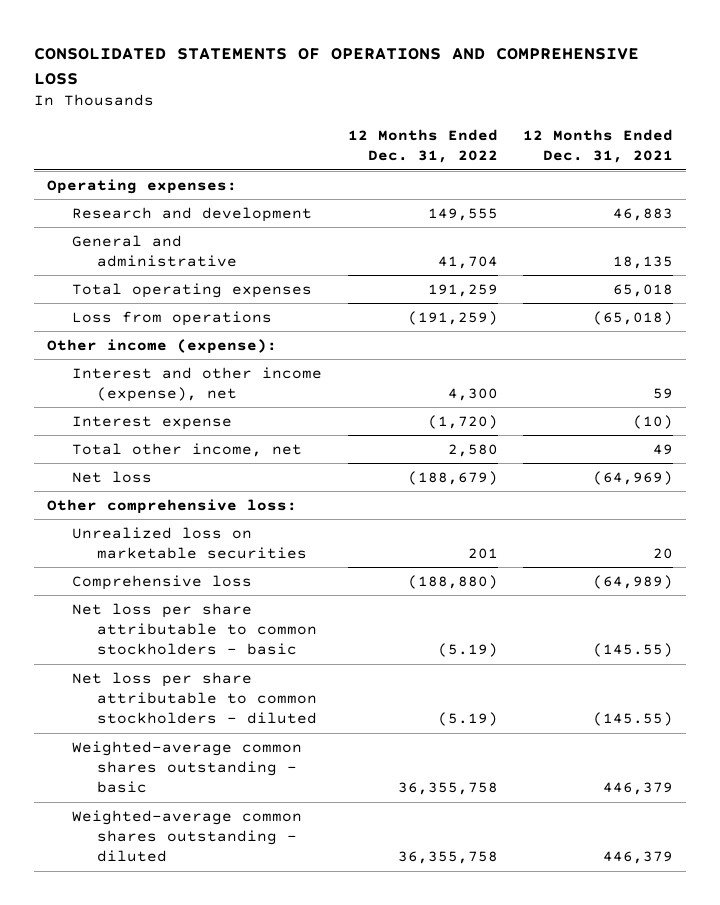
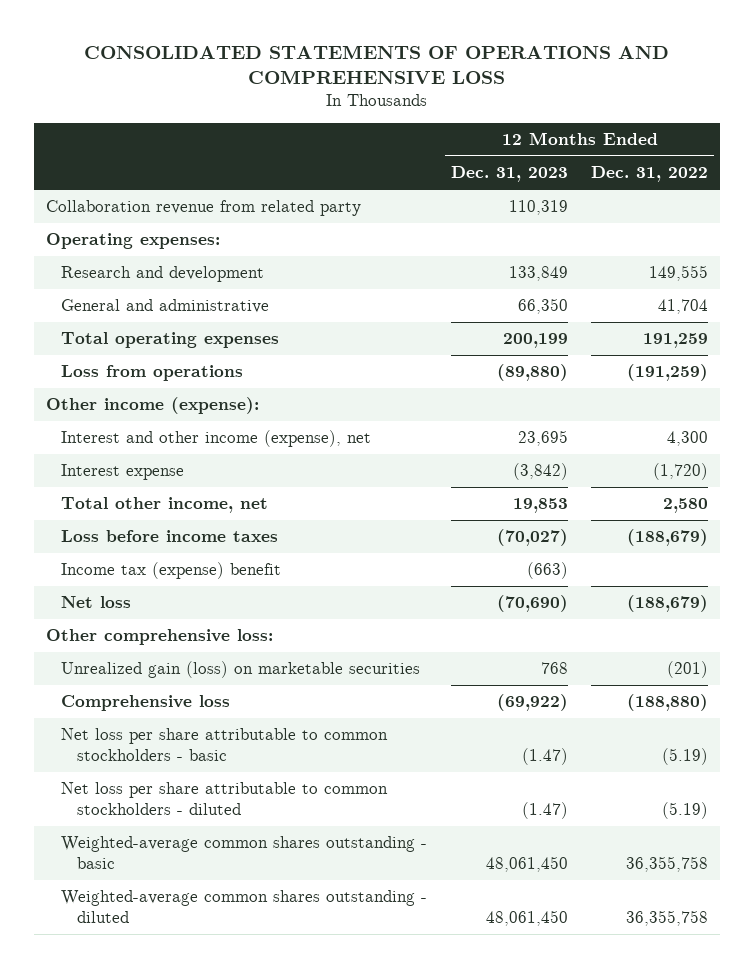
- | 12 Months Ended Dec. 31, 2022 | 12 Months Ended Dec. 31, 2021
+ | 12 Months Ended Dec. 31, 2023 | 12 Months Ended Dec. 31, 2022
+ Collaboration revenue from related party | 110,319 |
+ Loss before income taxes | (70,027) | (188,679)
+ Income tax (expense) benefit | (663) |
- Unrealized loss on marketable securities | 201 | 20
+ Unrealized gain (loss) on marketable securities | 768 | (201)

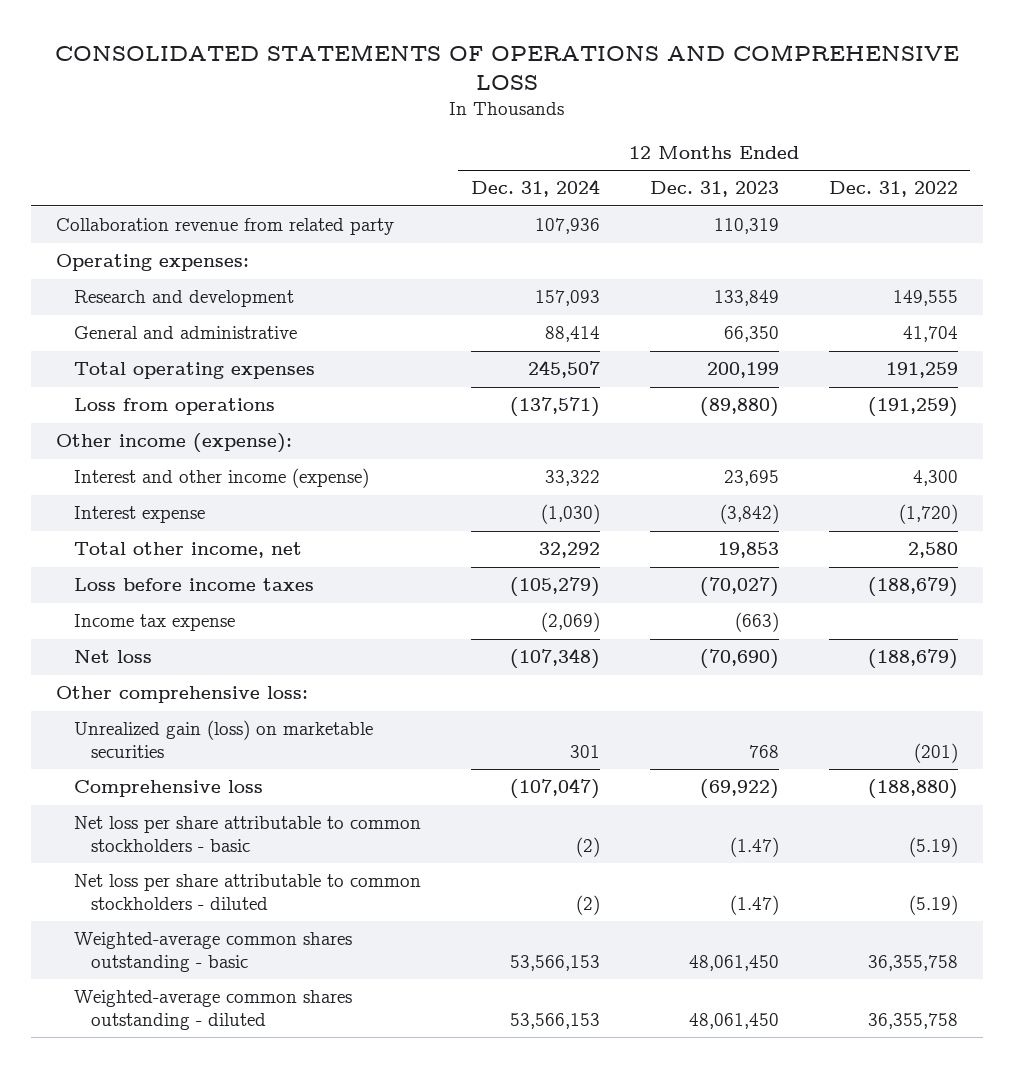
- | 12 Months Ended Dec. 31, 2023 | 12 Months Ended Dec. 31, 2022
+ | 12 Months Ended Dec. 31, 2024 | 12 Months Ended Dec. 31, 2023 | 12 Months Ended Dec. 31, 2022
- Interest and other income (expense), net | 23,695 | 4,300
+ Interest and other income (expense) | 33,322 | 23,695 | 4,300
- Income tax (expense) benefit | (663) |
+ Income tax expense | (2,069) | (663) |

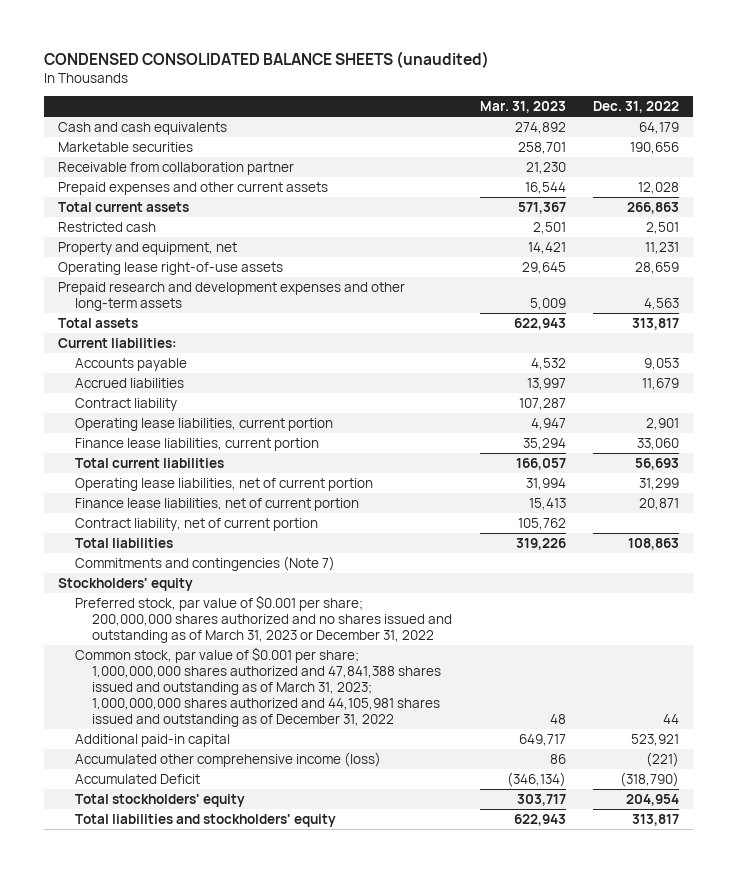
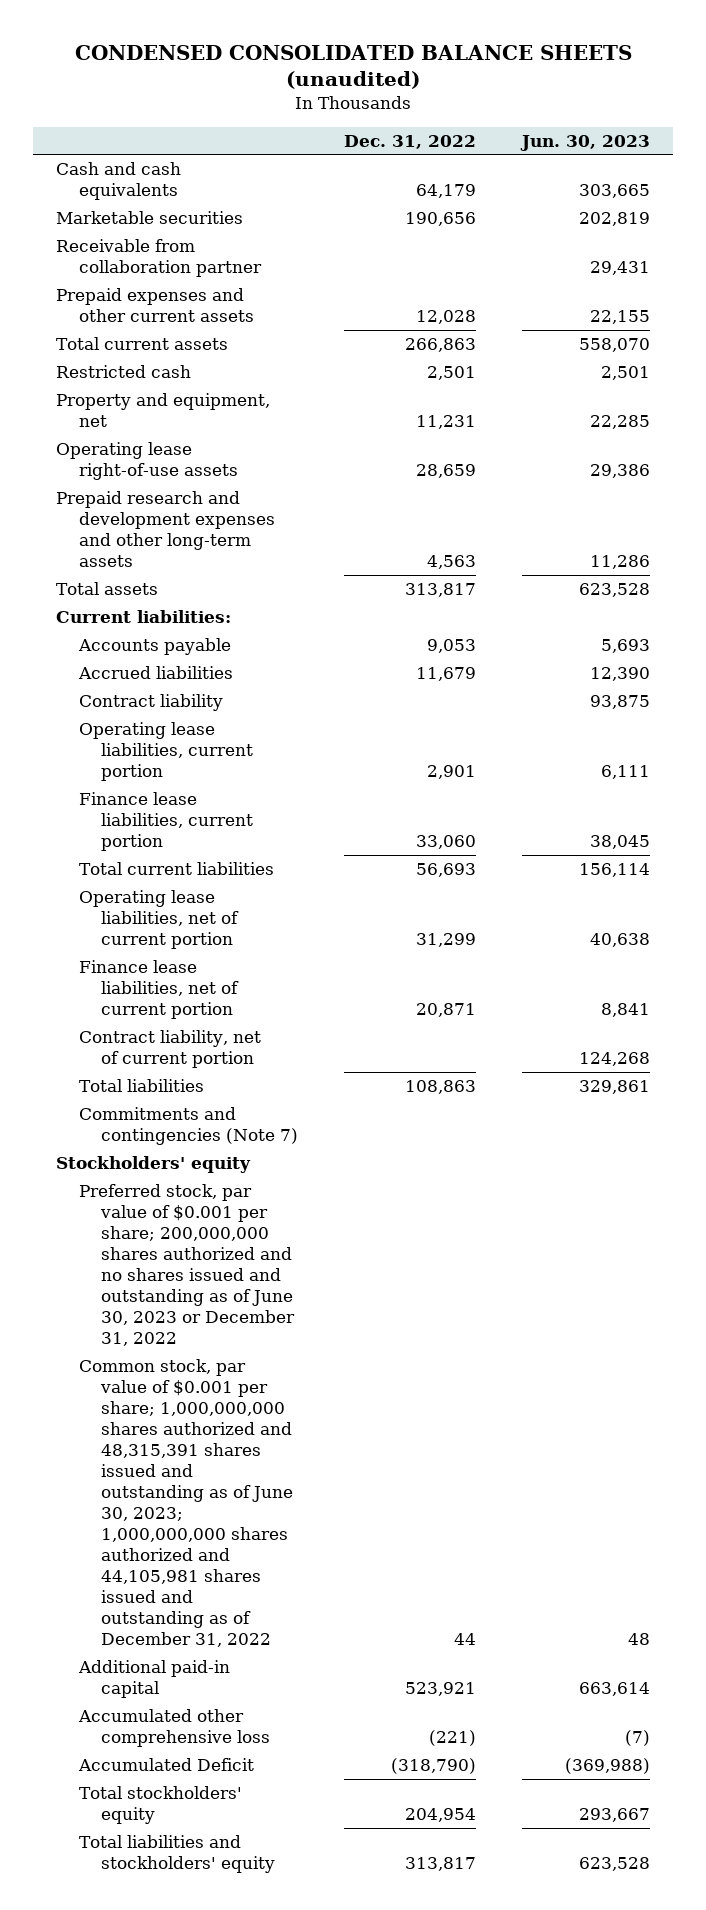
- | Mar. 31, 2023 | Dec. 31, 2022
+ | Dec. 31, 2022 | Jun. 30, 2023
- Preferred stock, par value of $0.001 per share; 200,000,000 shares authorized and no shares issued and outstanding as of March 31, 2023 or December 31, 2022
- Common stock, par value of $0.001 per share; 1,000,000,000 shares authorized and 47,841,388 shares issued and outstanding as of March 31, 2023; 1,000,000,000 shares authorized and 44,105,981 shares issued and outstanding as of December 31, 2022 | 48 | 44
+ Preferred stock, par value of $0.001 per share; 200,000,000 shares authorized and no shares issued and outstanding as of June 30, 2023 or December 31, 2022
+ Common stock, par value of $0.001 per share; 1,000,000,000 shares authorized and 48,315,391 shares issued and outstanding as of June 30, 2023; 1,000,000,000 shares authorized and 44,105,981 shares issued and outstanding as of December 31, 2022 | 44 | 48
- Accumulated other comprehensive income (loss) | 86 | (221)
+ Accumulated other comprehensive loss | (221) | (7)

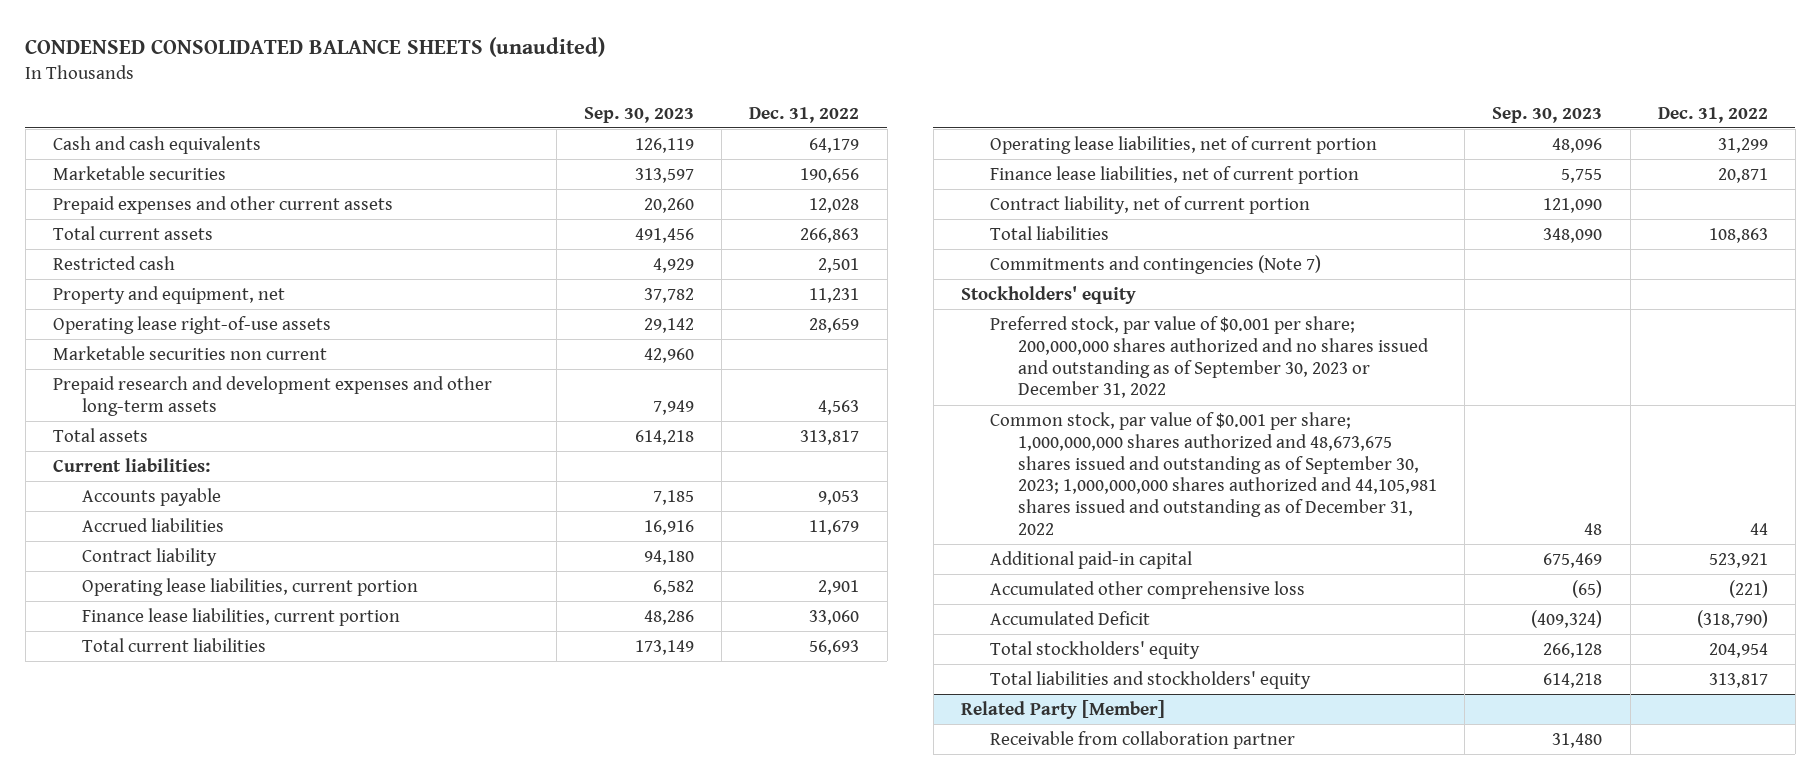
- | Dec. 31, 2022 | Jun. 30, 2023
+ | Sep. 30, 2023 | Dec. 31, 2022
- Receivable from collaboration partner | | 29,431
+ Marketable securities non current | 42,960 |
- Preferred stock, par value of $0.001 per share; 200,000,000 shares authorized and no shares issued and outstanding as of June 30, 2023 or December 31, 2022
- Common stock, par value of $0.001 per share; 1,000,000,000 shares authorized and 48,315,391 shares issued and outstanding as of June 30, 2023; 1,000,000,000 shares authorized and 44,105,981 shares issued and outstanding as of December 31, 2022 | 44 | 48
+ Preferred stock, par value of $0.001 per share; 200,000,000 shares authorized and no shares issued and outstanding as of September 30, 2023 or December 31, 2022
+ Common stock, par value of $0.001 per share; 1,000,000,000 shares authorized and 48,673,675 shares issued and outstanding as of September 30, 2023; 1,000,000,000 shares authorized and 44,105,981 shares issued and outstanding as of December 31, 2022 | 48 | 44
+ Related Party [Member]
+ Receivable from collaboration partner | 31,480 |

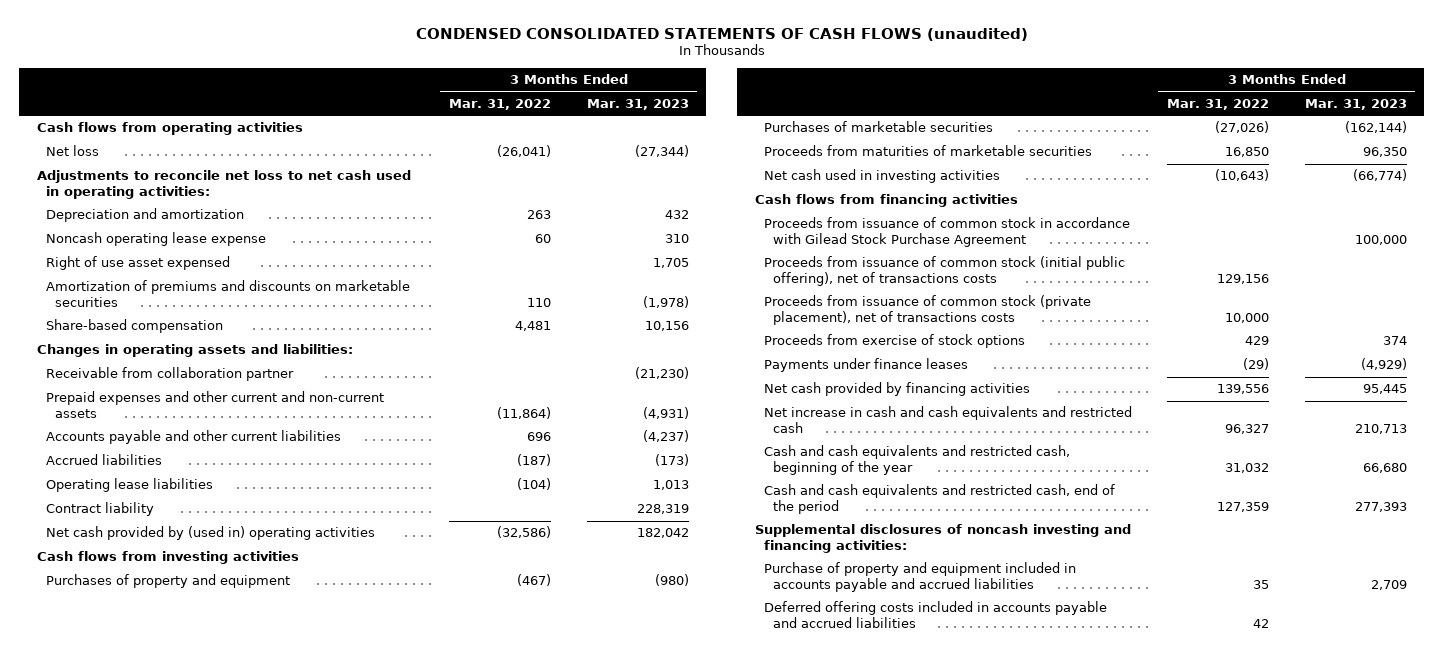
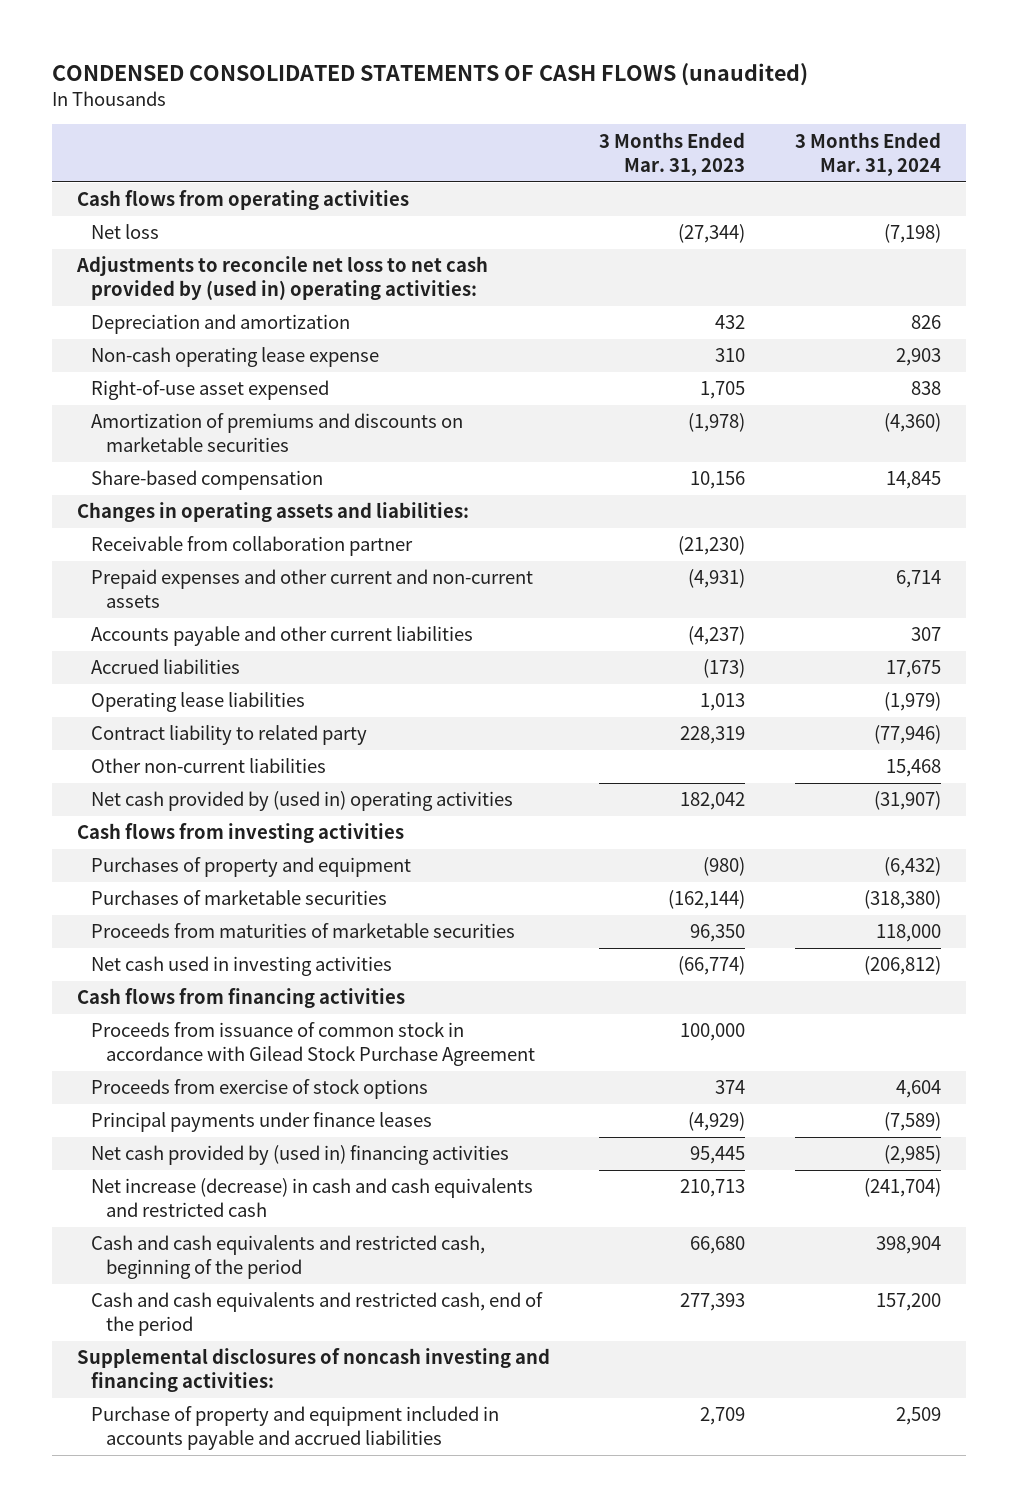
- | 3 Months Ended Mar. 31, 2022 | 3 Months Ended Mar. 31, 2023
+ | 3 Months Ended Mar. 31, 2023 | 3 Months Ended Mar. 31, 2024
- Adjustments to reconcile net loss to net cash used in operating activities:
+ Adjustments to reconcile net loss to net cash provided by (used in) operating activities:
- Noncash operating lease expense | 60 | 310
- Right of use asset expensed | | 1,705
+ Non-cash operating lease expense | 310 | 2,903
+ Right-of-use asset expensed | 1,705 | 838
- Contract liability | | 228,319
+ Contract liability to related party | 228,319 | (77,946)
+ Other non-current liabilities | | 15,468
- Proceeds from issuance of common stock (initial public offering), net of transactions costs | 129,156 |
- Proceeds from issuance of common stock (private placement), net of transactions costs | 10,000 |
- Payments under finance leases | (29) | (4,929)
- Net cash provided by financing activities | 139,556 | 95,445
- Net increase in cash and cash equivalents and restricted cash | 96,327 | 210,713
- Cash and cash equivalents and restricted cash, beginning of the year | 31,032 | 66,680
+ Principal payments under finance leases | (4,929) | (7,589)
+ Net cash provided by (used in) financing activities | 95,445 | (2,985)
+ Net increase (decrease) in cash and cash equivalents and restricted cash | 210,713 | (241,704)
+ Cash and cash equivalents and restricted cash, beginning of the period | 66,680 | 398,904
- Deferred offering costs included in accounts payable and accrued liabilities | 42 |

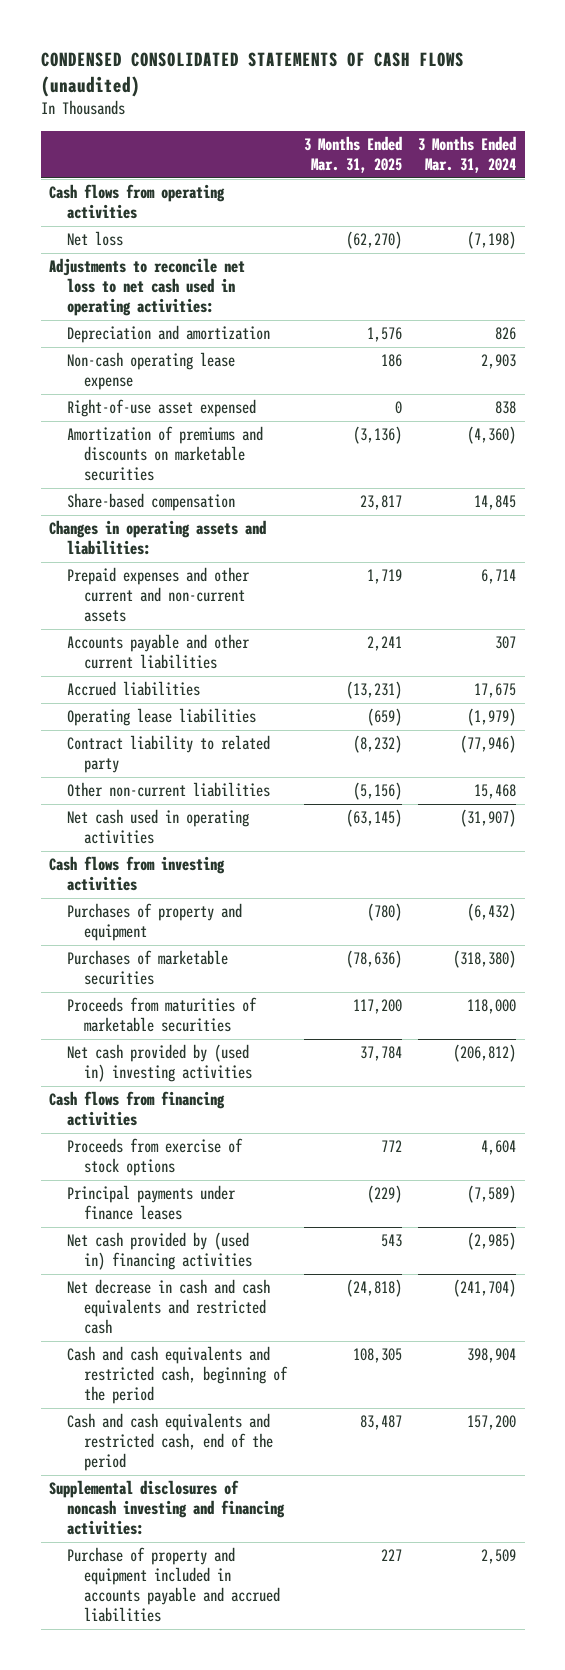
- | 3 Months Ended Mar. 31, 2023 | 3 Months Ended Mar. 31, 2024
+ | 3 Months Ended Mar. 31, 2025 | 3 Months Ended Mar. 31, 2024
- Adjustments to reconcile net loss to net cash provided by (used in) operating activities:
+ Adjustments to reconcile net loss to net cash used in operating activities:
- Receivable from collaboration partner | (21,230) |
- Net cash provided by (used in) operating activities | 182,042 | (31,907)
+ Net cash used in operating activities | (63,145) | (31,907)
- Net cash used in investing activities | (66,774) | (206,812)
+ Net cash provided by (used in) investing activities | 37,784 | (206,812)
- Proceeds from issuance of common stock in accordance with Gilead Stock Purchase Agreement | 100,000 |
- Net increase (decrease) in cash and cash equivalents and restricted cash | 210,713 | (241,704)
+ Net decrease in cash and cash equivalents and restricted cash | (24,818) | (241,704)

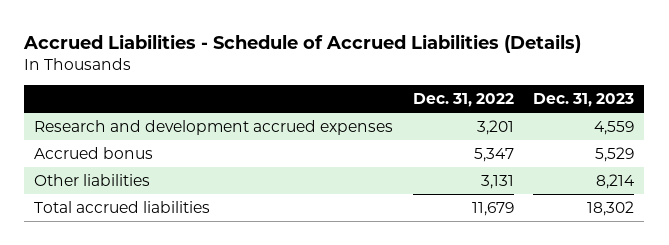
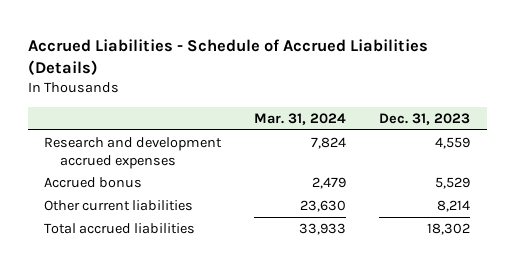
- | Dec. 31, 2022 | Dec. 31, 2023
+ | Mar. 31, 2024 | Dec. 31, 2023
- Other liabilities | 3,131 | 8,214
+ Other current liabilities | 23,630 | 8,214

